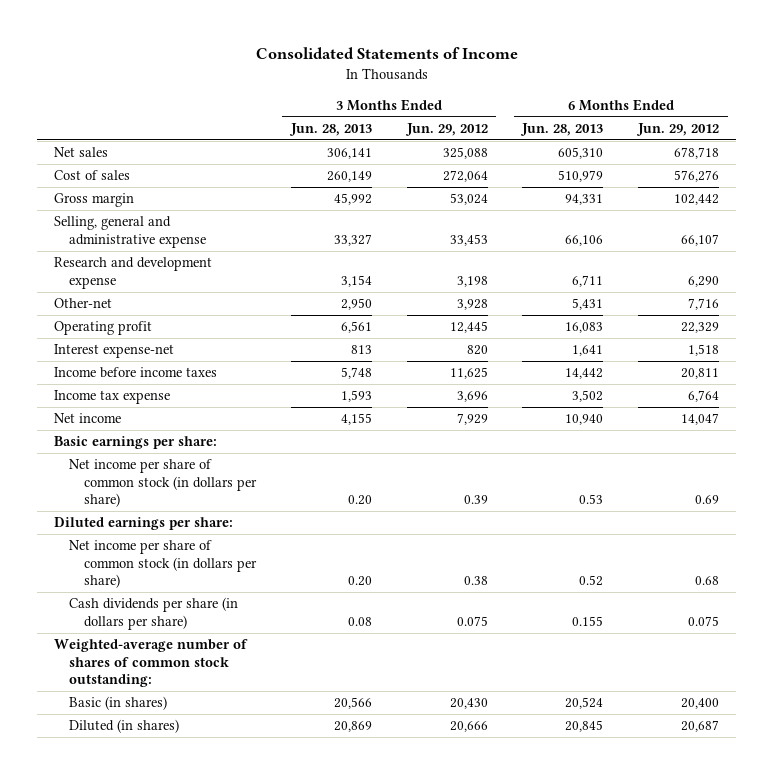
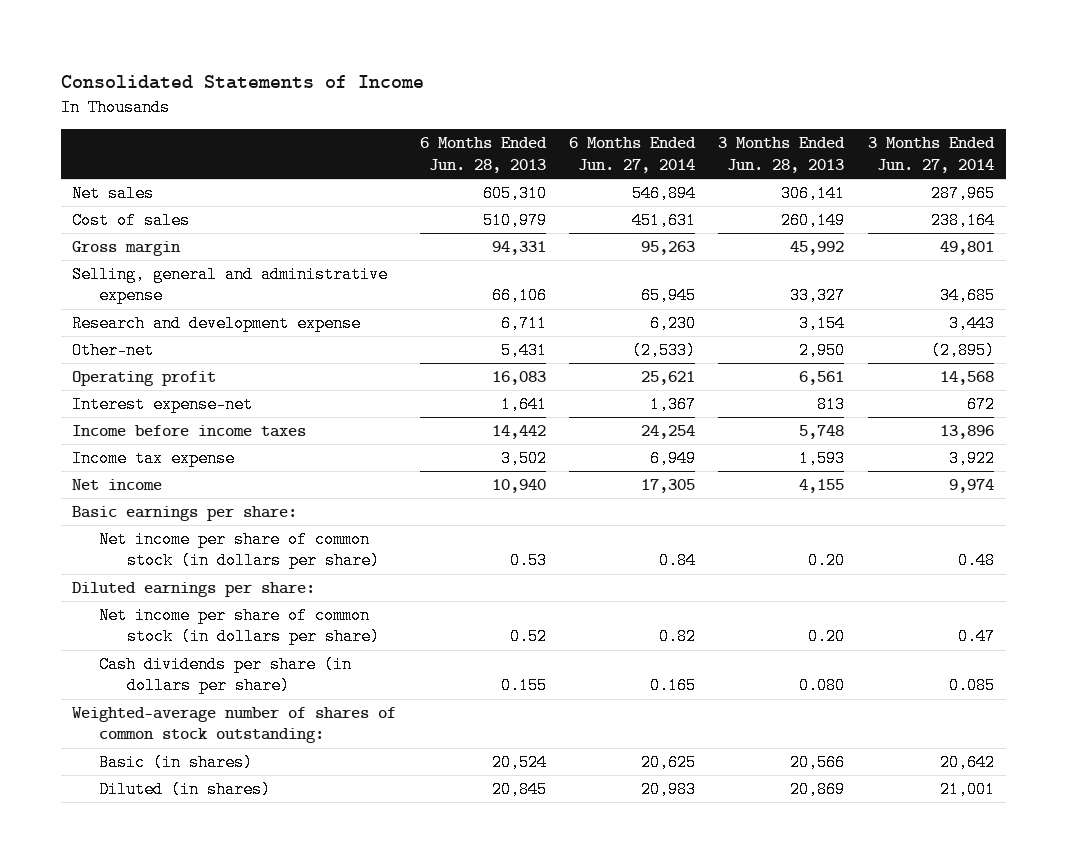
- | 3 Months Ended Jun. 28, 2013 | 3 Months Ended Jun. 29, 2012 | 6 Months Ended Jun. 28, 2013 | 6 Months Ended Jun. 29, 2012
+ | 6 Months Ended Jun. 28, 2013 | 6 Months Ended Jun. 27, 2014 | 3 Months Ended Jun. 28, 2013 | 3 Months Ended Jun. 27, 2014
- Cash dividends per share (in dollars per share) | 0.08 | 0.075 | 0.155 | 0.075
+ Cash dividends per share (in dollars per share) | 0.155 | 0.165 | 0.080 | 0.085

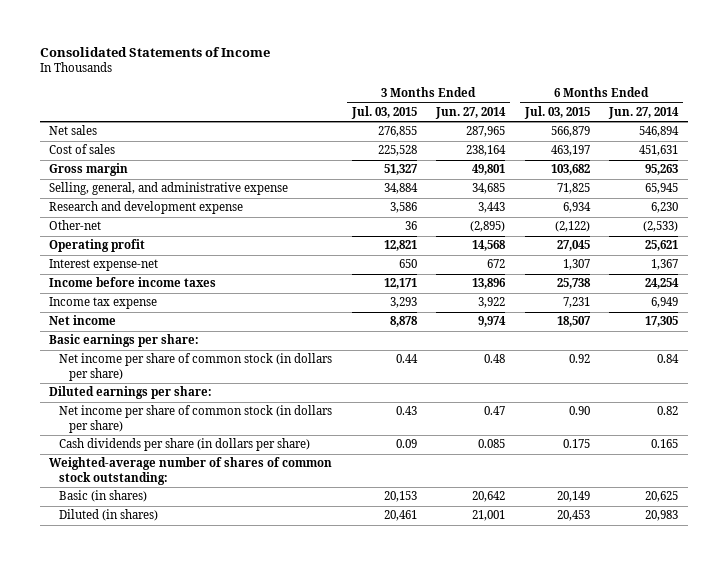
- | 6 Months Ended Jun. 28, 2013 | 6 Months Ended Jun. 27, 2014 | 3 Months Ended Jun. 28, 2013 | 3 Months Ended Jun. 27, 2014
+ | 3 Months Ended Jul. 03, 2015 | 3 Months Ended Jun. 27, 2014 | 6 Months Ended Jul. 03, 2015 | 6 Months Ended Jun. 27, 2014
- Selling, general and administrative expense | 66,106 | 65,945 | 33,327 | 34,685
+ Selling, general, and administrative expense | 34,884 | 34,685 | 71,825 | 65,945

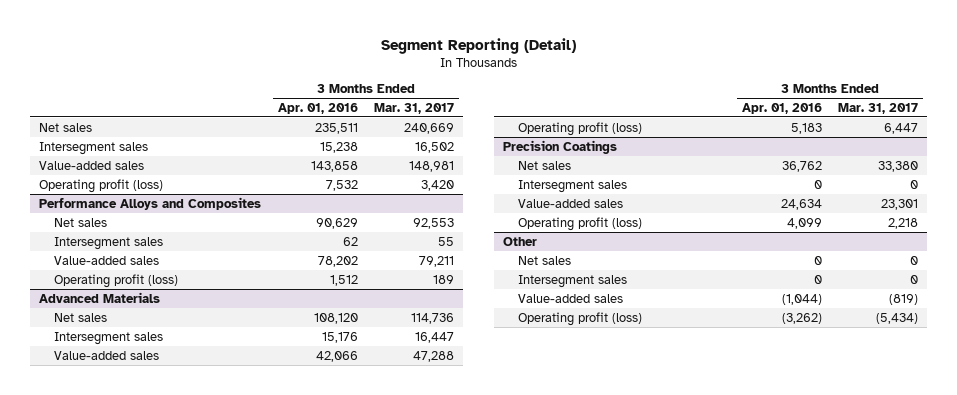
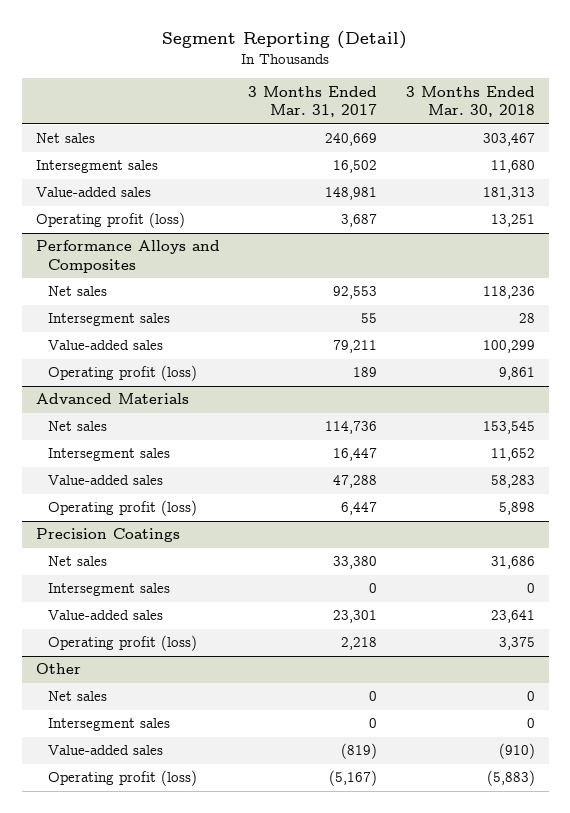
- | 3 Months Ended Apr. 01, 2016 | 3 Months Ended Mar. 31, 2017
+ | 3 Months Ended Mar. 31, 2017 | 3 Months Ended Mar. 30, 2018
- Operating profit (loss) | 7,532 | 3,420
+ Operating profit (loss) | 3,687 | 13,251
@ Other
- Operating profit (loss) | (3,262) | (5,434)
+ Operating profit (loss) | (5,167) | (5,883)

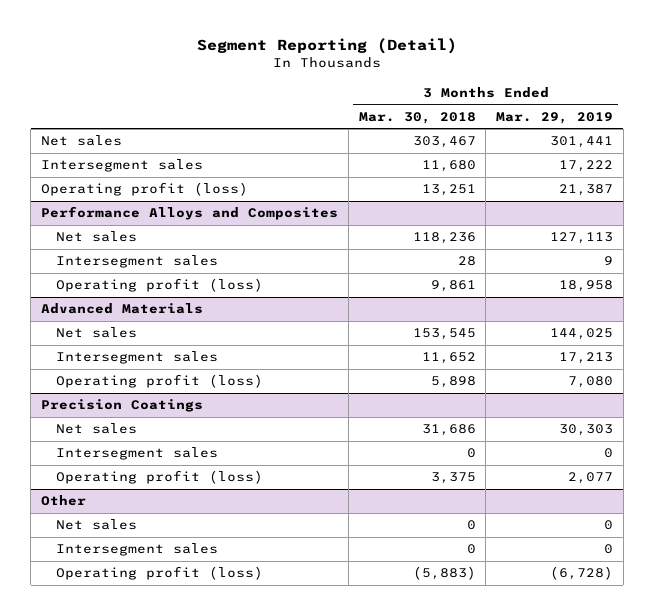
- | 3 Months Ended Mar. 31, 2017 | 3 Months Ended Mar. 30, 2018
+ | 3 Months Ended Mar. 30, 2018 | 3 Months Ended Mar. 29, 2019
- Value-added sales | 148,981 | 181,313
@ Performance Alloys and Composites
- Value-added sales | 79,211 | 100,299
@ Advanced Materials
- Value-added sales | 47,288 | 58,283
@ Precision Coatings
- Value-added sales | 23,301 | 23,641
@ Other
- Value-added sales | (819) | (910)

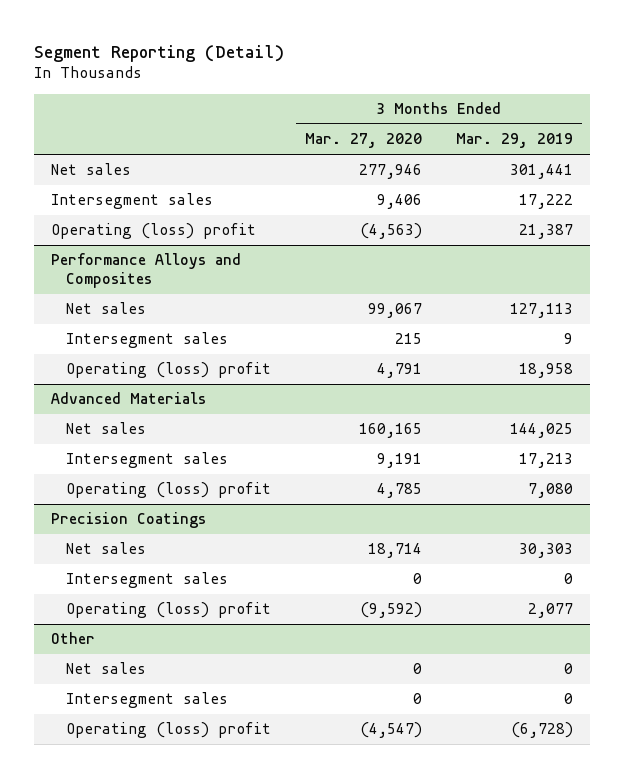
- | 3 Months Ended Mar. 30, 2018 | 3 Months Ended Mar. 29, 2019
+ | 3 Months Ended Mar. 27, 2020 | 3 Months Ended Mar. 29, 2019
- Operating profit (loss) | 13,251 | 21,387
+ Operating (loss) profit | (4,563) | 21,387
@ Performance Alloys and Composites
- Operating profit (loss) | 9,861 | 18,958
+ Operating (loss) profit | 4,791 | 18,958
@ Advanced Materials
- Operating profit (loss) | 5,898 | 7,080
+ Operating (loss) profit | 4,785 | 7,080
@ Precision Coatings
- Operating profit (loss) | 3,375 | 2,077
+ Operating (loss) profit | (9,592) | 2,077
@ Other
- Operating profit (loss) | (5,883) | (6,728)
+ Operating (loss) profit | (4,547) | (6,728)

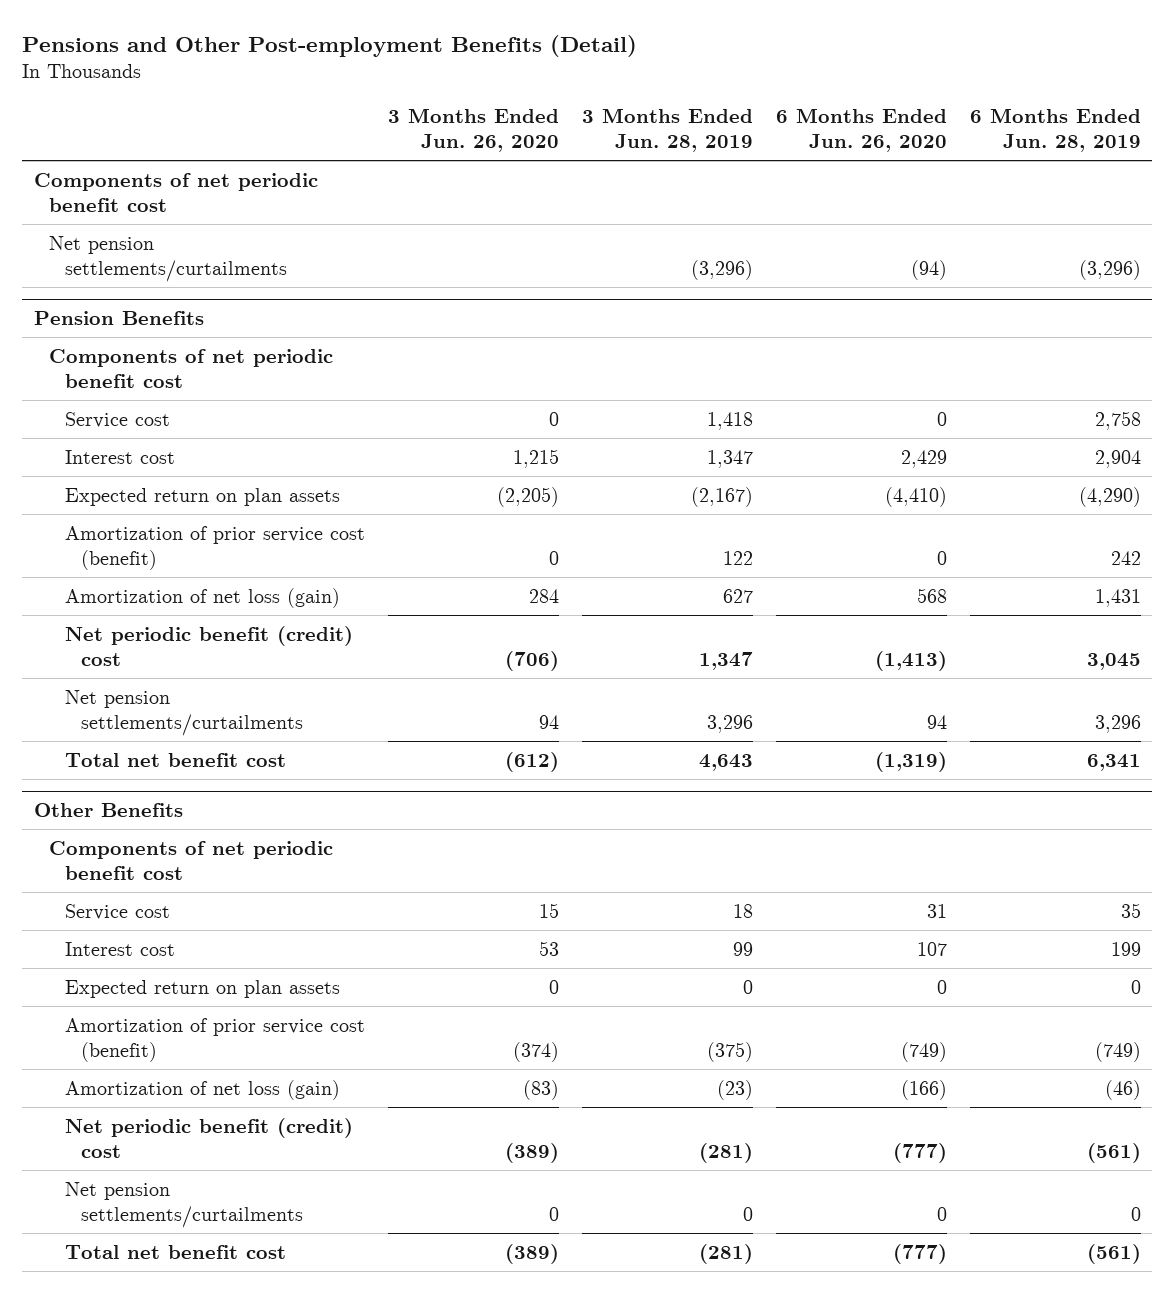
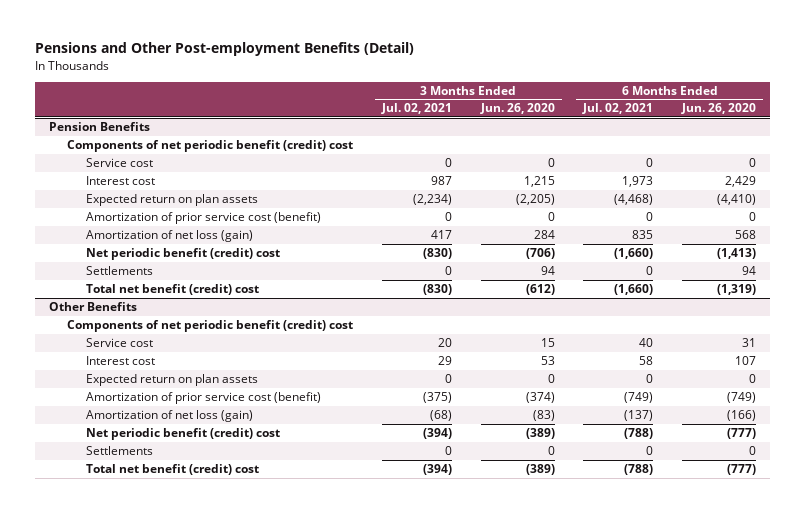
- | 3 Months Ended Jun. 26, 2020 | 3 Months Ended Jun. 28, 2019 | 6 Months Ended Jun. 26, 2020 | 6 Months Ended Jun. 28, 2019
+ | 3 Months Ended Jul. 02, 2021 | 3 Months Ended Jun. 26, 2020 | 6 Months Ended Jul. 02, 2021 | 6 Months Ended Jun. 26, 2020
- Components of net periodic benefit cost
- Net pension settlements/curtailments | | (3,296) | (94) | (3,296)
@ Pension Benefits
- Components of net periodic benefit cost
+ Components of net periodic benefit (credit) cost
- Net pension settlements/curtailments | 94 | 3,296 | 94 | 3,296
- Total net benefit cost | (612) | 4,643 | (1,319) | 6,341
+ Settlements | 0 | 94 | 0 | 94
+ Total net benefit (credit) cost | (830) | (612) | (1,660) | (1,319)
@ Other Benefits
- Components of net periodic benefit cost
+ Components of net periodic benefit (credit) cost
- Net pension settlements/curtailments | 0 | 0 | 0 | 0
- Total net benefit cost | (389) | (281) | (777) | (561)
+ Settlements | 0 | 0 | 0 | 0
+ Total net benefit (credit) cost | (394) | (389) | (788) | (777)

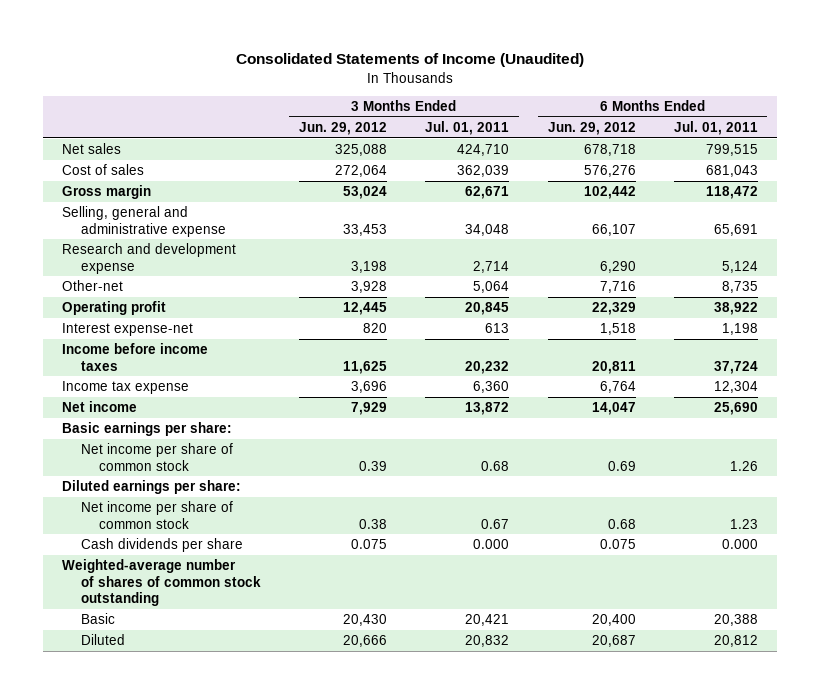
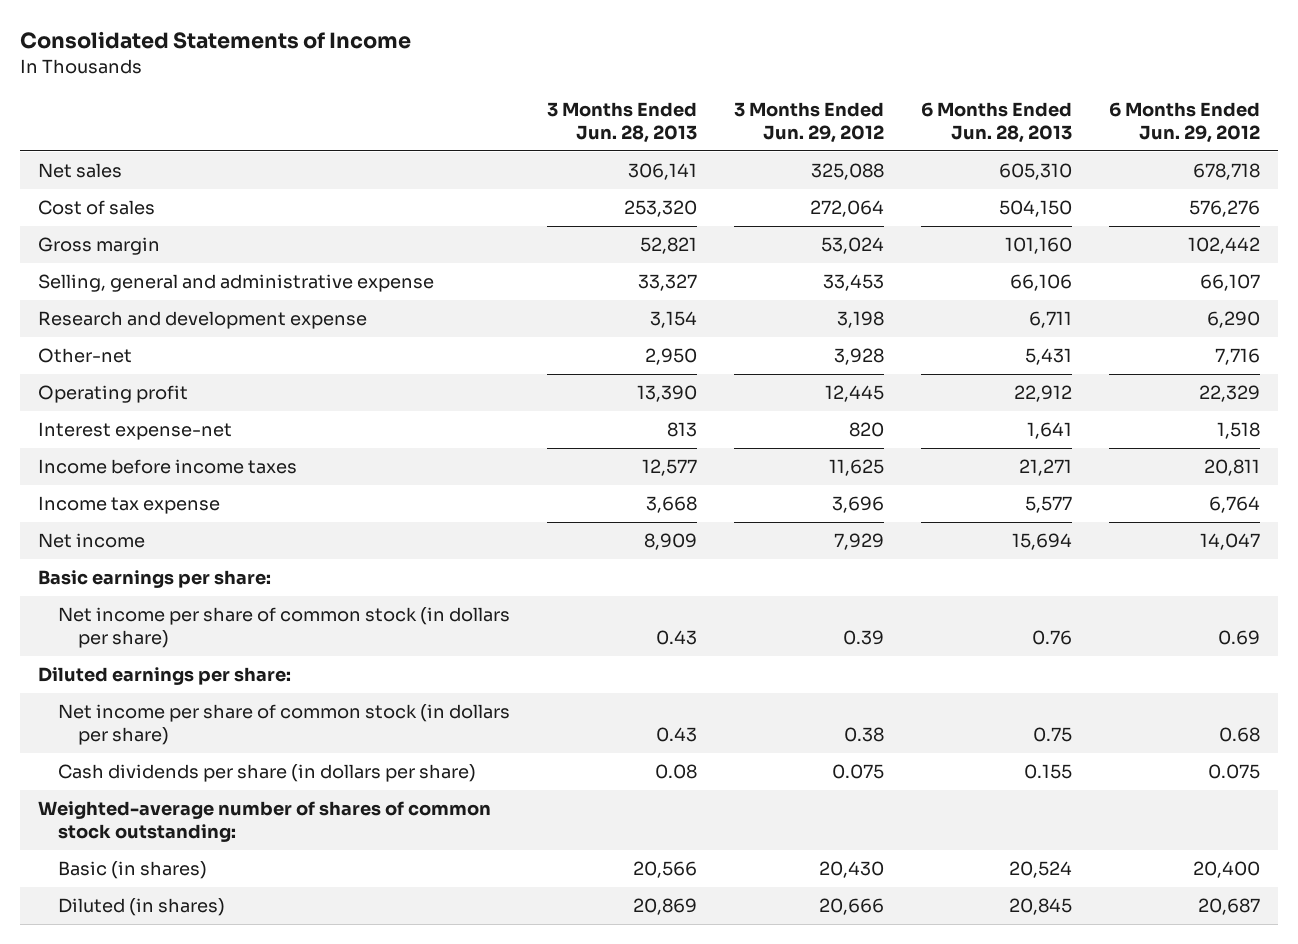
- Consolidated Statements of Income (Unaudited)
+ Consolidated Statements of Income
- | 3 Months Ended Jun. 29, 2012 | 3 Months Ended Jul. 01, 2011 | 6 Months Ended Jun. 29, 2012 | 6 Months Ended Jul. 01, 2011
+ | 3 Months Ended Jun. 28, 2013 | 3 Months Ended Jun. 29, 2012 | 6 Months Ended Jun. 28, 2013 | 6 Months Ended Jun. 29, 2012
- Net income per share of common stock | 0.39 | 0.68 | 0.69 | 1.26
+ Net income per share of common stock (in dollars per share) | 0.43 | 0.39 | 0.76 | 0.69
- Net income per share of common stock | 0.38 | 0.67 | 0.68 | 1.23
- Cash dividends per share | 0.075 | 0.000 | 0.075 | 0.000
- Weighted-average number of shares of common stock outstanding
- Basic | 20,430 | 20,421 | 20,400 | 20,388
- Diluted | 20,666 | 20,832 | 20,687 | 20,812
+ Net income per share of common stock (in dollars per share) | 0.43 | 0.38 | 0.75 | 0.68
+ Cash dividends per share (in dollars per share) | 0.08 | 0.075 | 0.155 | 0.075
+ Weighted-average number of shares of common stock outstanding:
+ Basic (in shares) | 20,566 | 20,430 | 20,524 | 20,400
+ Diluted (in shares) | 20,869 | 20,666 | 20,845 | 20,687

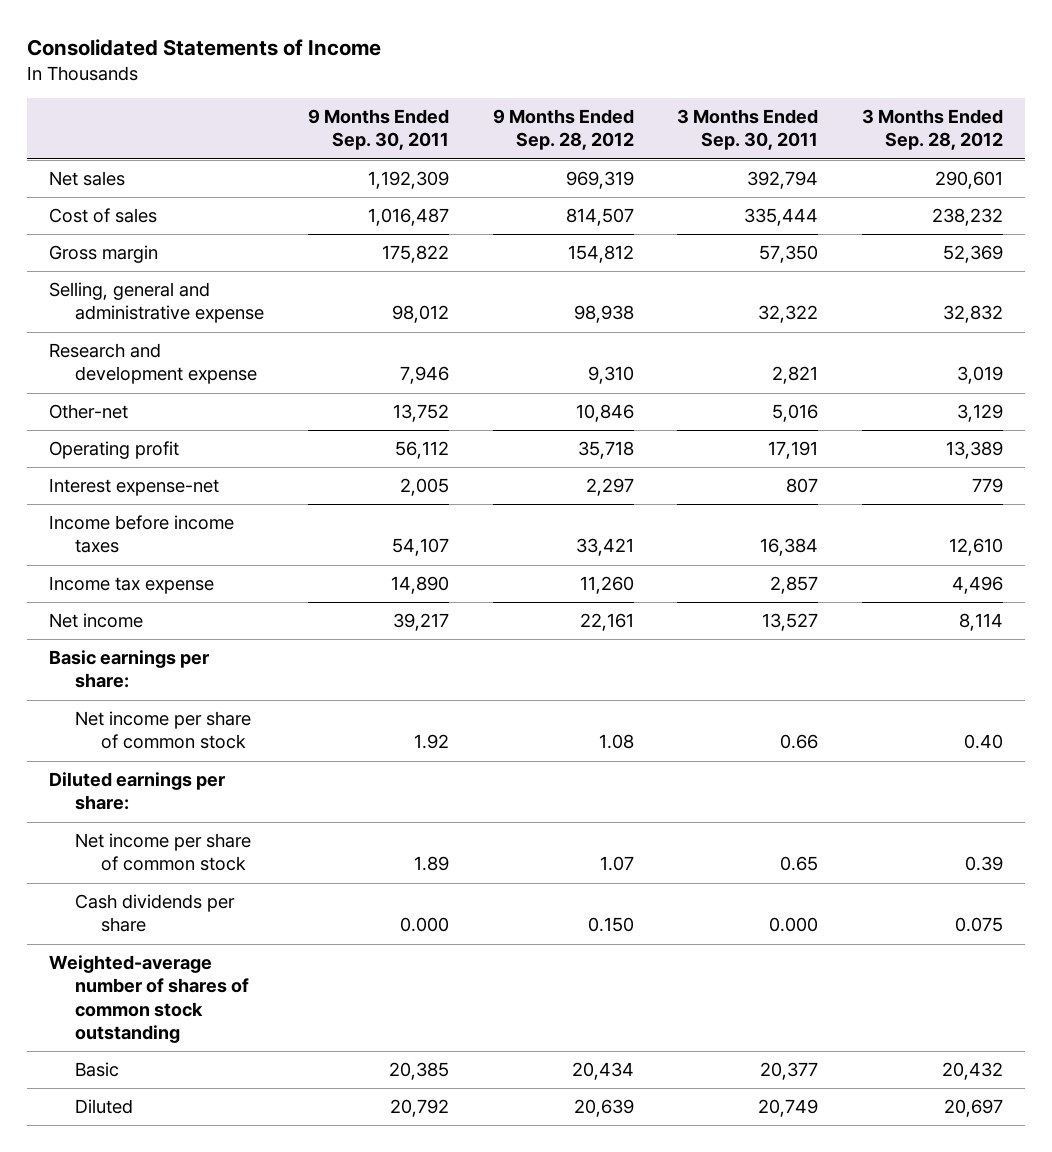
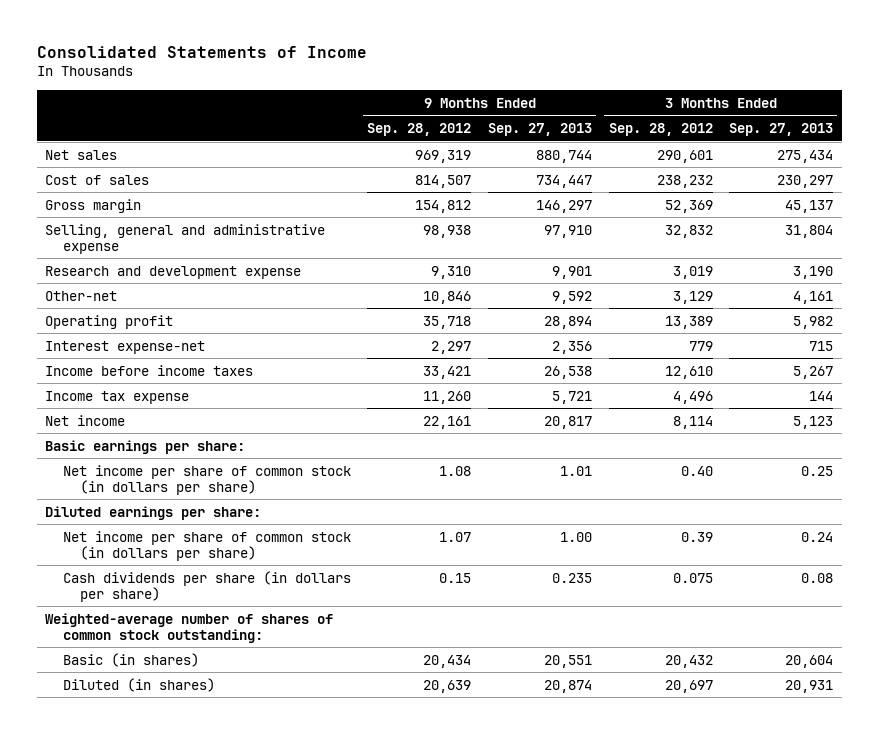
- | 9 Months Ended Sep. 30, 2011 | 9 Months Ended Sep. 28, 2012 | 3 Months Ended Sep. 30, 2011 | 3 Months Ended Sep. 28, 2012
+ | 9 Months Ended Sep. 28, 2012 | 9 Months Ended Sep. 27, 2013 | 3 Months Ended Sep. 28, 2012 | 3 Months Ended Sep. 27, 2013
- Net income per share of common stock | 1.92 | 1.08 | 0.66 | 0.40
+ Net income per share of common stock (in dollars per share) | 1.08 | 1.01 | 0.40 | 0.25
- Net income per share of common stock | 1.89 | 1.07 | 0.65 | 0.39
- Cash dividends per share | 0.000 | 0.150 | 0.000 | 0.075
- Weighted-average number of shares of common stock outstanding
- Basic | 20,385 | 20,434 | 20,377 | 20,432
- Diluted | 20,792 | 20,639 | 20,749 | 20,697
+ Net income per share of common stock (in dollars per share) | 1.07 | 1.00 | 0.39 | 0.24
+ Cash dividends per share (in dollars per share) | 0.15 | 0.235 | 0.075 | 0.08
+ Weighted-average number of shares of common stock outstanding:
+ Basic (in shares) | 20,434 | 20,551 | 20,432 | 20,604
+ Diluted (in shares) | 20,639 | 20,874 | 20,697 | 20,931

